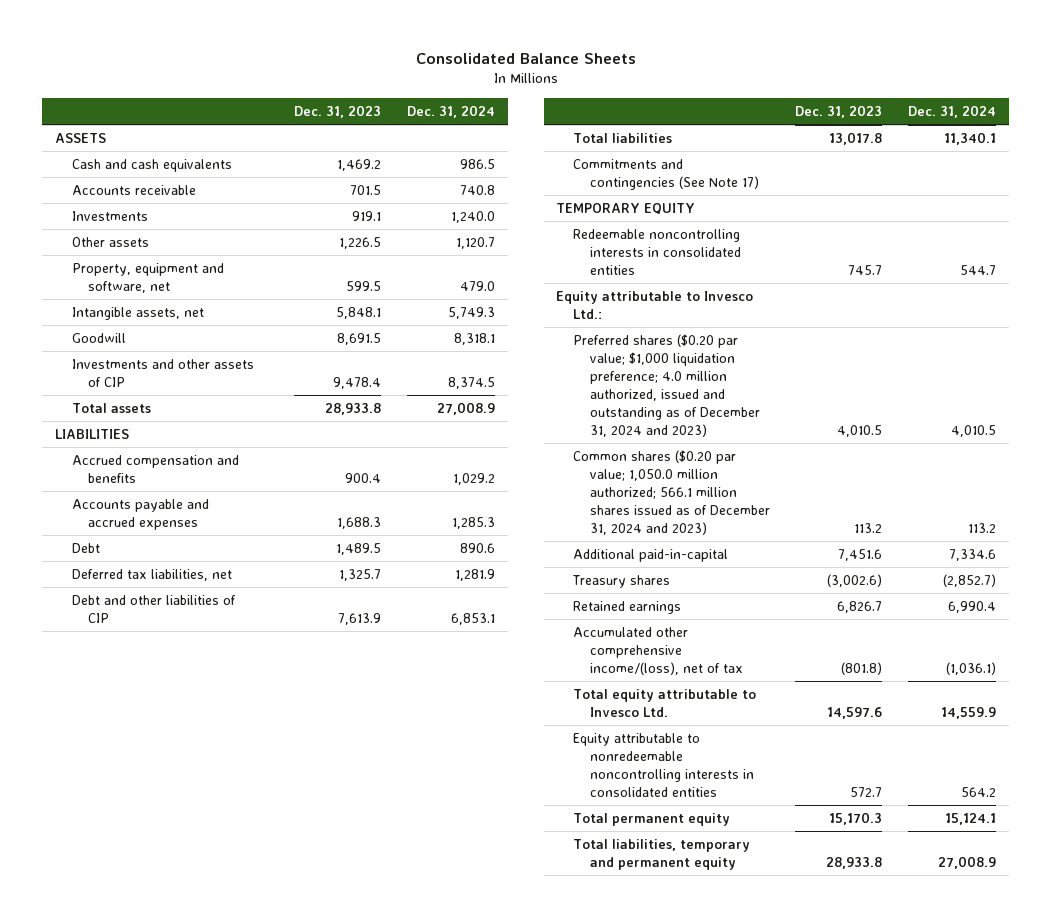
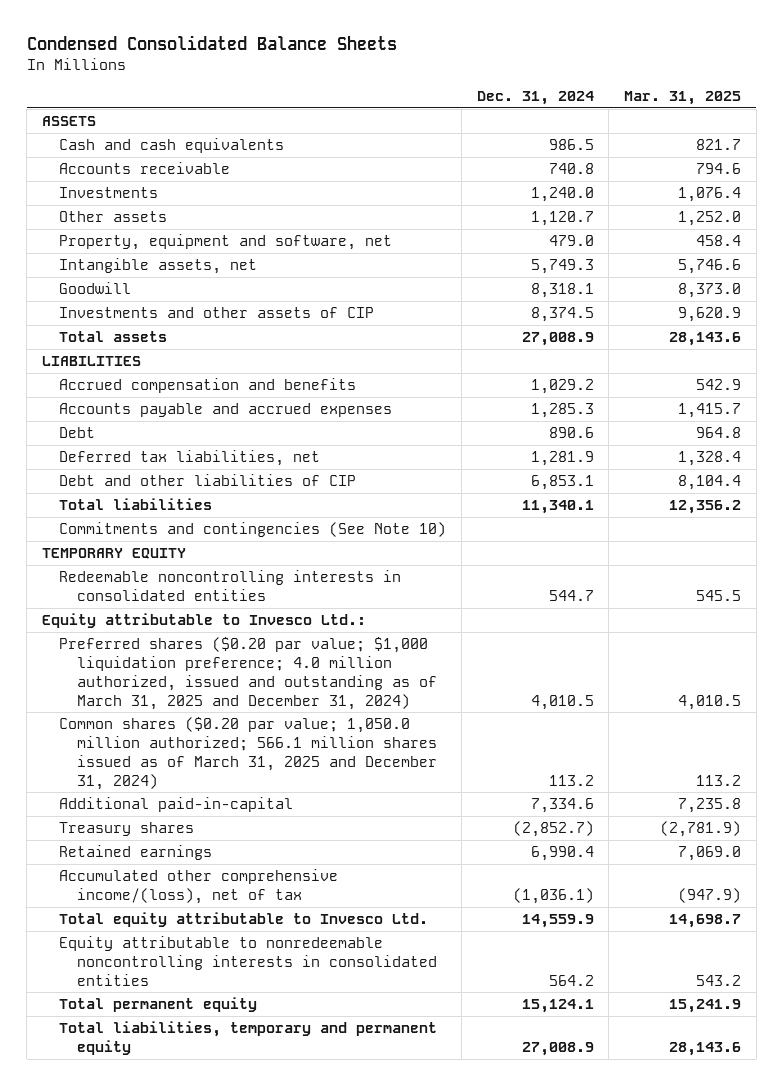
- Consolidated Balance Sheets
+ Condensed Consolidated Balance Sheets
- | Dec. 31, 2023 | Dec. 31, 2024
+ | Dec. 31, 2024 | Mar. 31, 2025
- Commitments and contingencies (See Note 17)
+ Commitments and contingencies (See Note 10)
- Preferred shares ($0.20 par value; $1,000 liquidation preference; 4.0 million authorized, issued and outstanding as of December 31, 2024 and 2023) | 4,010.5 | 4,010.5
- Common shares ($0.20 par value; 1,050.0 million authorized; 566.1 million shares issued as of December 31, 2024 and 2023) | 113.2 | 113.2
+ Preferred shares ($0.20 par value; $1,000 liquidation preference; 4.0 million authorized, issued and outstanding as of March 31, 2025 and December 31, 2024) | 4,010.5 | 4,010.5
+ Common shares ($0.20 par value; 1,050.0 million authorized; 566.1 million shares issued as of March 31, 2025 and December 31, 2024) | 113.2 | 113.2

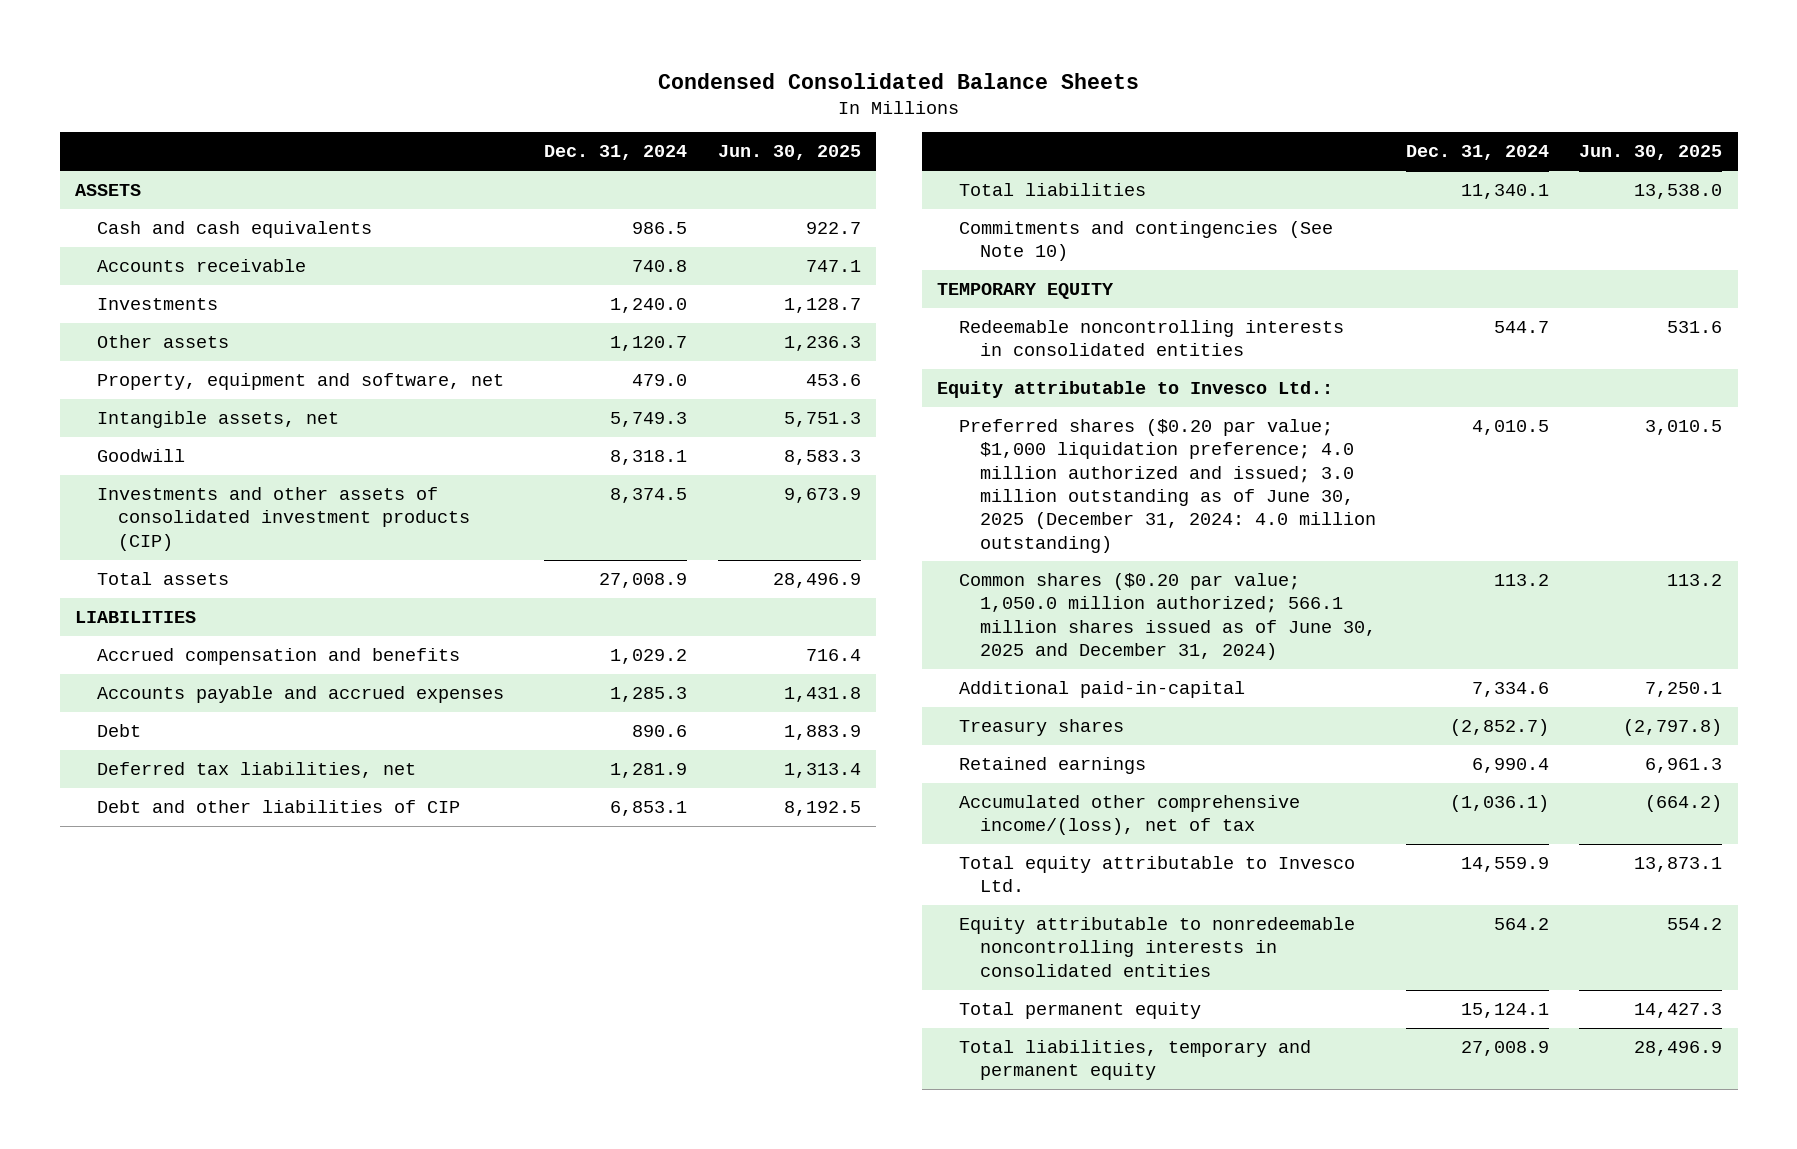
- | Dec. 31, 2024 | Mar. 31, 2025
+ | Dec. 31, 2024 | Jun. 30, 2025
- Investments and other assets of CIP | 8,374.5 | 9,620.9
+ Investments and other assets of consolidated investment products (CIP) | 8,374.5 | 9,673.9
- Preferred shares ($0.20 par value; $1,000 liquidation preference; 4.0 million authorized, issued and outstanding as of March 31, 2025 and December 31, 2024) | 4,010.5 | 4,010.5
- Common shares ($0.20 par value; 1,050.0 million authorized; 566.1 million shares issued as of March 31, 2025 and December 31, 2024) | 113.2 | 113.2
+ Preferred shares ($0.20 par value; $1,000 liquidation preference; 4.0 million authorized and issued; 3.0 million outstanding as of June 30, 2025 (December 31, 2024: 4.0 million outstanding) | 4,010.5 | 3,010.5
+ Common shares ($0.20 par value; 1,050.0 million authorized; 566.1 million shares issued as of June 30, 2025 and December 31, 2024) | 113.2 | 113.2

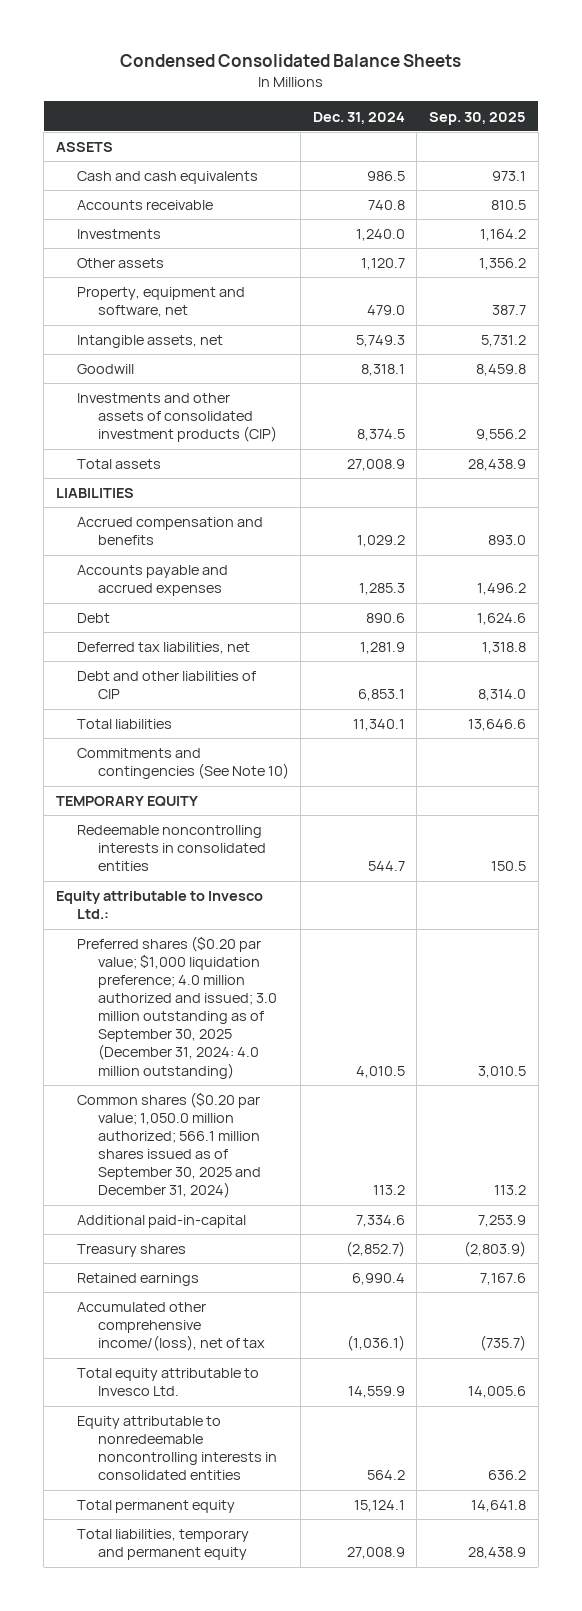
- | Dec. 31, 2024 | Jun. 30, 2025
+ | Dec. 31, 2024 | Sep. 30, 2025
- Preferred shares ($0.20 par value; $1,000 liquidation preference; 4.0 million authorized and issued; 3.0 million outstanding as of June 30, 2025 (December 31, 2024: 4.0 million outstanding) | 4,010.5 | 3,010.5
- Common shares ($0.20 par value; 1,050.0 million authorized; 566.1 million shares issued as of June 30, 2025 and December 31, 2024) | 113.2 | 113.2
+ Preferred shares ($0.20 par value; $1,000 liquidation preference; 4.0 million authorized and issued; 3.0 million outstanding as of September 30, 2025 (December 31, 2024: 4.0 million outstanding) | 4,010.5 | 3,010.5
+ Common shares ($0.20 par value; 1,050.0 million authorized; 566.1 million shares issued as of September 30, 2025 and December 31, 2024) | 113.2 | 113.2

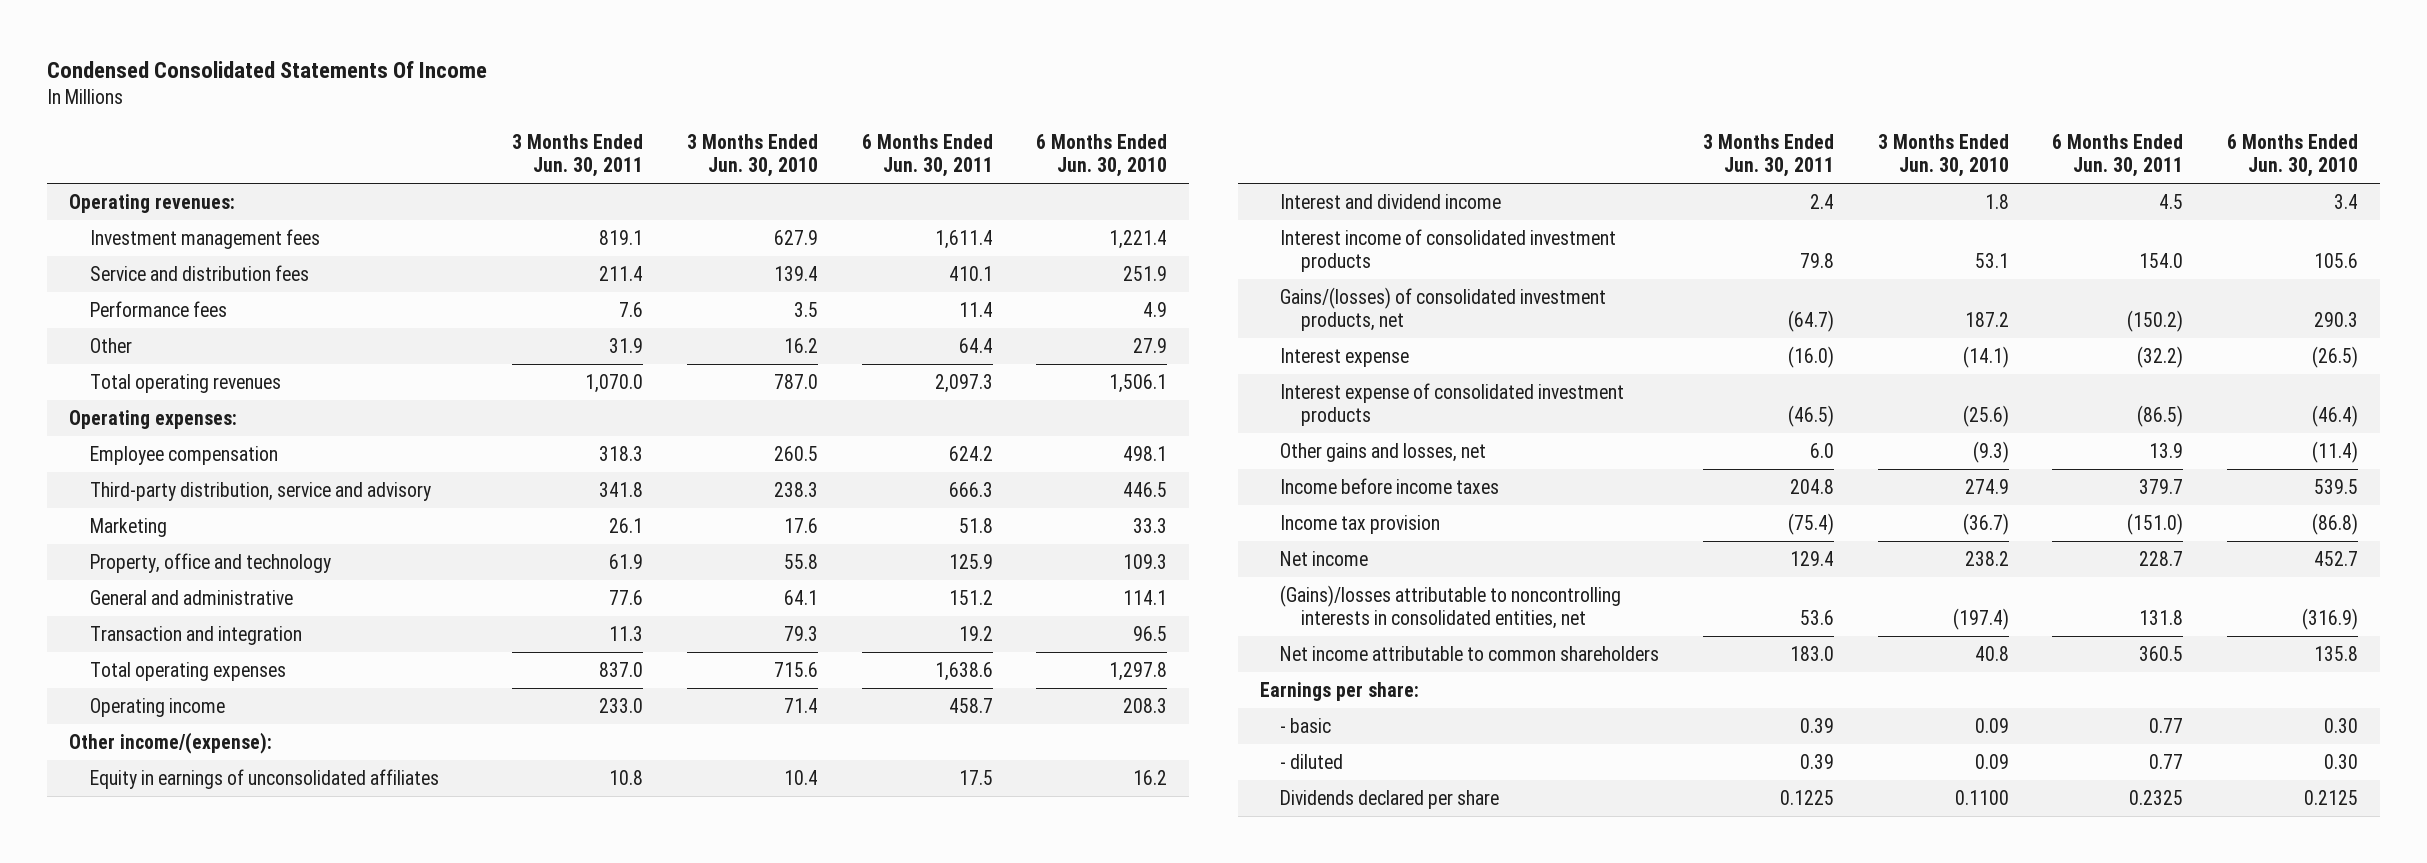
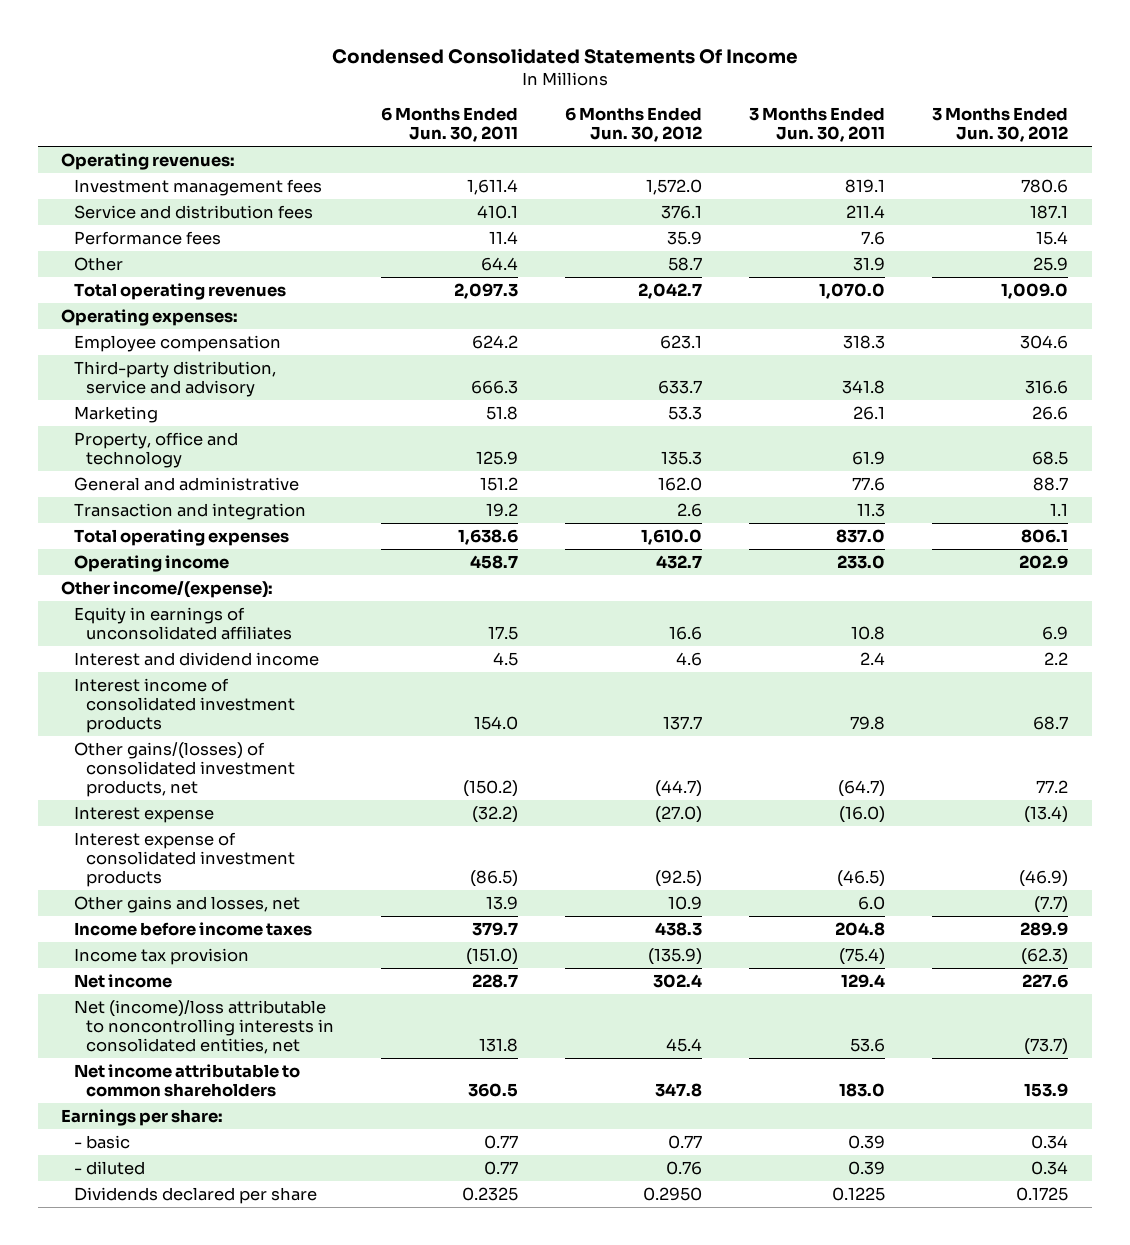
- | 3 Months Ended Jun. 30, 2011 | 3 Months Ended Jun. 30, 2010 | 6 Months Ended Jun. 30, 2011 | 6 Months Ended Jun. 30, 2010
+ | 6 Months Ended Jun. 30, 2011 | 6 Months Ended Jun. 30, 2012 | 3 Months Ended Jun. 30, 2011 | 3 Months Ended Jun. 30, 2012
- Gains/(losses) of consolidated investment products, net | (64.7) | 187.2 | (150.2) | 290.3
+ Other gains/(losses) of consolidated investment products, net | (150.2) | (44.7) | (64.7) | 77.2
- (Gains)/losses attributable to noncontrolling interests in consolidated entities, net | 53.6 | (197.4) | 131.8 | (316.9)
+ Net (income)/loss attributable to noncontrolling interests in consolidated entities, net | 131.8 | 45.4 | 53.6 | (73.7)

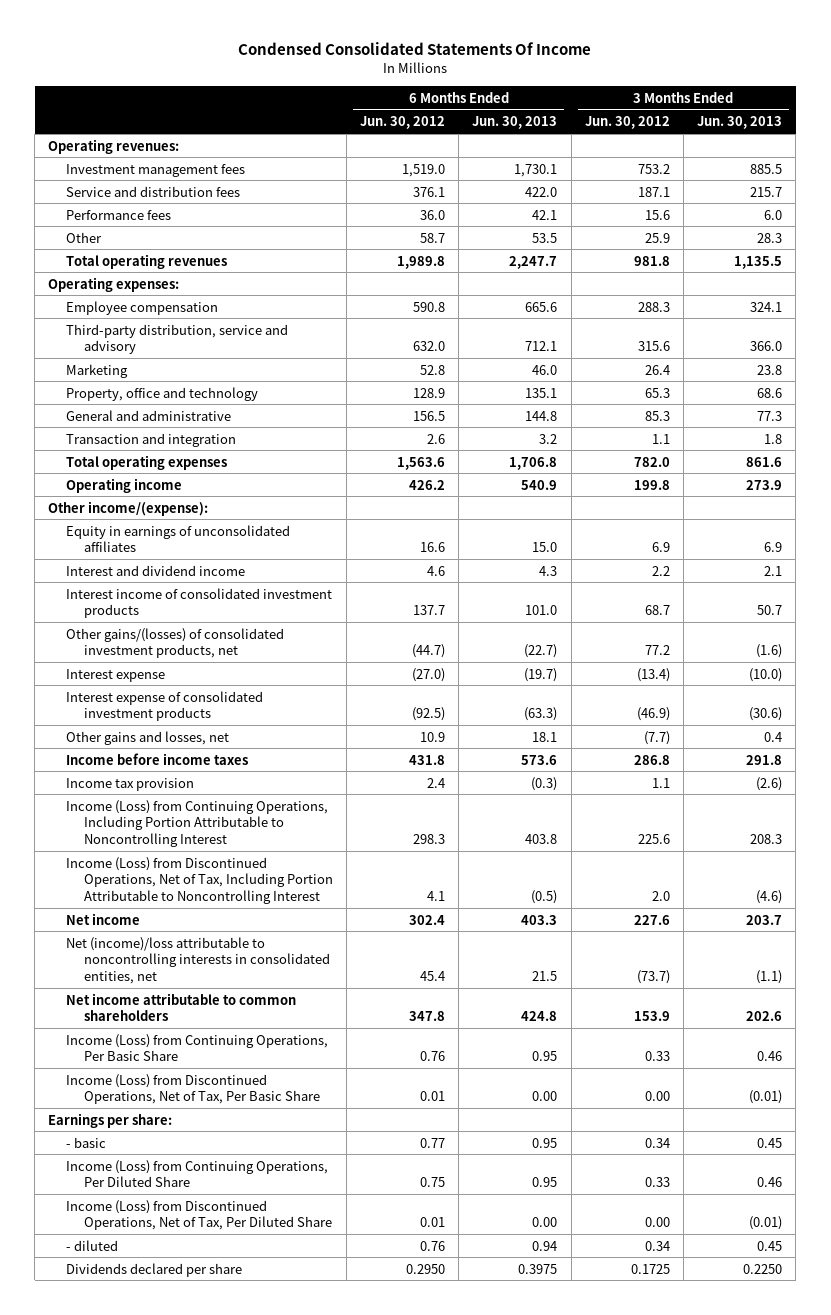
- | 6 Months Ended Jun. 30, 2011 | 6 Months Ended Jun. 30, 2012 | 3 Months Ended Jun. 30, 2011 | 3 Months Ended Jun. 30, 2012
+ | 6 Months Ended Jun. 30, 2012 | 6 Months Ended Jun. 30, 2013 | 3 Months Ended Jun. 30, 2012 | 3 Months Ended Jun. 30, 2013
- Investment management fees | 1,611.4 | 1,572.0 | 819.1 | 780.6
+ Investment management fees | 1,519.0 | 1,730.1 | 753.2 | 885.5
- Performance fees | 11.4 | 35.9 | 7.6 | 15.4
+ Performance fees | 36.0 | 42.1 | 15.6 | 6.0
- Total operating revenues | 2,097.3 | 2,042.7 | 1,070.0 | 1,009.0
+ Total operating revenues | 1,989.8 | 2,247.7 | 981.8 | 1,135.5
- Employee compensation | 624.2 | 623.1 | 318.3 | 304.6
- Third-party distribution, service and advisory | 666.3 | 633.7 | 341.8 | 316.6
- Marketing | 51.8 | 53.3 | 26.1 | 26.6
- Property, office and technology | 125.9 | 135.3 | 61.9 | 68.5
- General and administrative | 151.2 | 162.0 | 77.6 | 88.7
+ Employee compensation | 590.8 | 665.6 | 288.3 | 324.1
+ Third-party distribution, service and advisory | 632.0 | 712.1 | 315.6 | 366.0
+ Marketing | 52.8 | 46.0 | 26.4 | 23.8
+ Property, office and technology | 128.9 | 135.1 | 65.3 | 68.6
+ General and administrative | 156.5 | 144.8 | 85.3 | 77.3
- Total operating expenses | 1,638.6 | 1,610.0 | 837.0 | 806.1
- Operating income | 458.7 | 432.7 | 233.0 | 202.9
+ Total operating expenses | 1,563.6 | 1,706.8 | 782.0 | 861.6
+ Operating income | 426.2 | 540.9 | 199.8 | 273.9
- Income before income taxes | 379.7 | 438.3 | 204.8 | 289.9
- Income tax provision | (151.0) | (135.9) | (75.4) | (62.3)
+ Income before income taxes | 431.8 | 573.6 | 286.8 | 291.8
+ Income tax provision | 2.4 | (0.3) | 1.1 | (2.6)
+ Income (Loss) from Continuing Operations, Including Portion Attributable to Noncontrolling Interest | 298.3 | 403.8 | 225.6 | 208.3
+ Income (Loss) from Discontinued Operations, Net of Tax, Including Portion Attributable to Noncontrolling Interest | 4.1 | (0.5) | 2.0 | (4.6)
+ Income (Loss) from Continuing Operations, Per Basic Share | 0.76 | 0.95 | 0.33 | 0.46
+ Income (Loss) from Discontinued Operations, Net of Tax, Per Basic Share | 0.01 | 0.00 | 0.00 | (0.01)
+ Income (Loss) from Continuing Operations, Per Diluted Share | 0.75 | 0.95 | 0.33 | 0.46
+ Income (Loss) from Discontinued Operations, Net of Tax, Per Diluted Share | 0.01 | 0.00 | 0.00 | (0.01)

